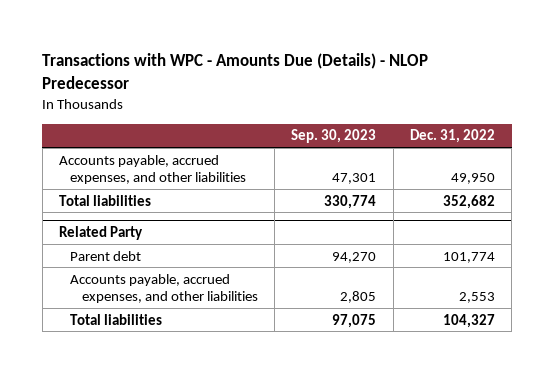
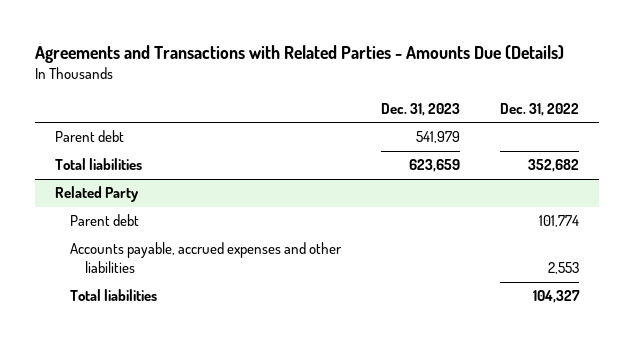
- Transactions with WPC - Amounts Due (Details) - NLOP Predecessor
+ Agreements and Transactions with Related Parties - Amounts Due (Details)
- | Sep. 30, 2023 | Dec. 31, 2022
+ | Dec. 31, 2023 | Dec. 31, 2022
- Accounts payable, accrued expenses, and other liabilities | 47,301 | 49,950
+ Parent debt | 541,979 |
@ Related Party
- Accounts payable, accrued expenses, and other liabilities | 2,805 | 2,553
+ Accounts payable, accrued expenses and other liabilities | | 2,553

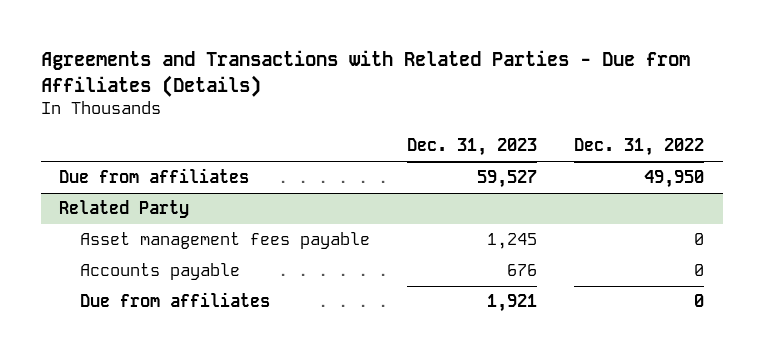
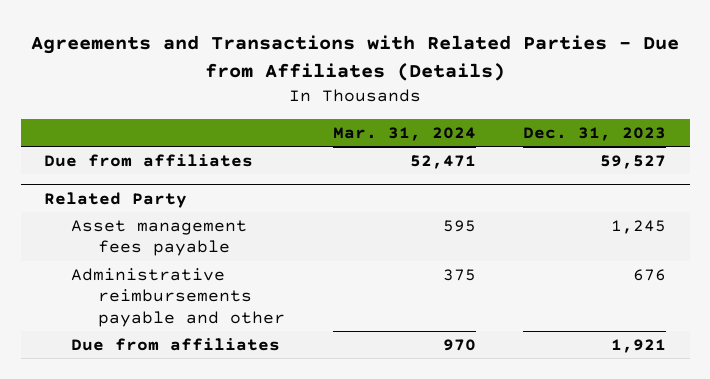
- | Dec. 31, 2023 | Dec. 31, 2022
+ | Mar. 31, 2024 | Dec. 31, 2023
@ Related Party
- Accounts payable | 676 | 0
+ Administrative reimbursements payable and other | 375 | 676

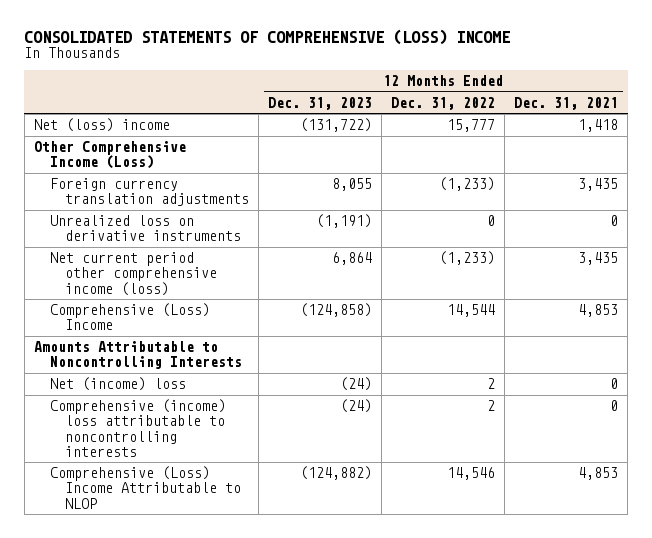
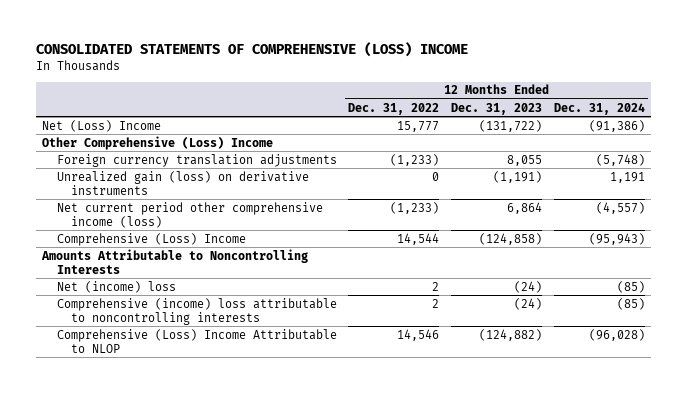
- | 12 Months Ended Dec. 31, 2023 | 12 Months Ended Dec. 31, 2022 | 12 Months Ended Dec. 31, 2021
+ | 12 Months Ended Dec. 31, 2022 | 12 Months Ended Dec. 31, 2023 | 12 Months Ended Dec. 31, 2024
- Net (loss) income | (131,722) | 15,777 | 1,418
- Other Comprehensive Income (Loss)
+ Net (Loss) Income | 15,777 | (131,722) | (91,386)
+ Other Comprehensive (Loss) Income
- Unrealized loss on derivative instruments | (1,191) | 0 | 0
+ Unrealized gain (loss) on derivative instruments | 0 | (1,191) | 1,191

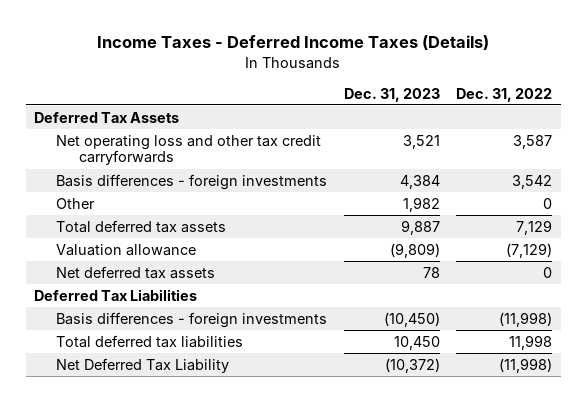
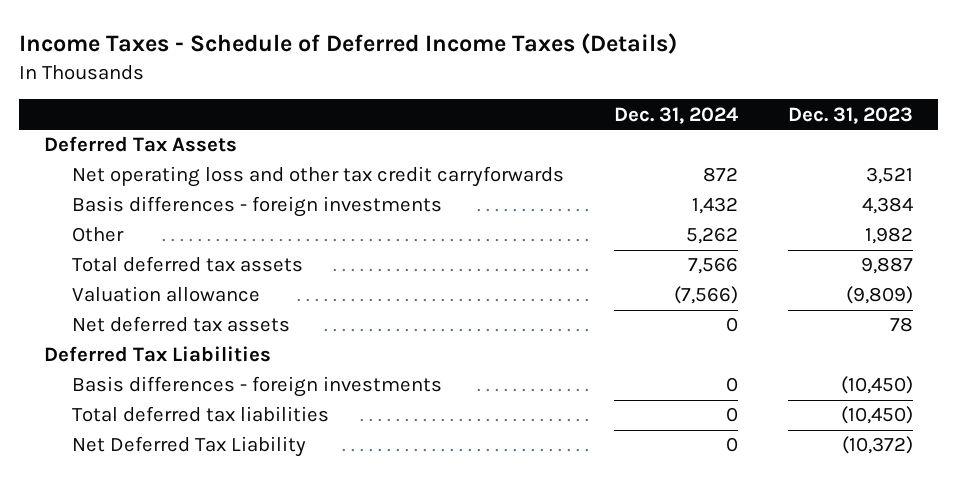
- Income Taxes - Deferred Income Taxes (Details)
+ Income Taxes - Schedule of Deferred Income Taxes (Details)
- | Dec. 31, 2023 | Dec. 31, 2022
+ | Dec. 31, 2024 | Dec. 31, 2023
- Total deferred tax liabilities | 10,450 | 11,998
+ Total deferred tax liabilities | 0 | (10,450)

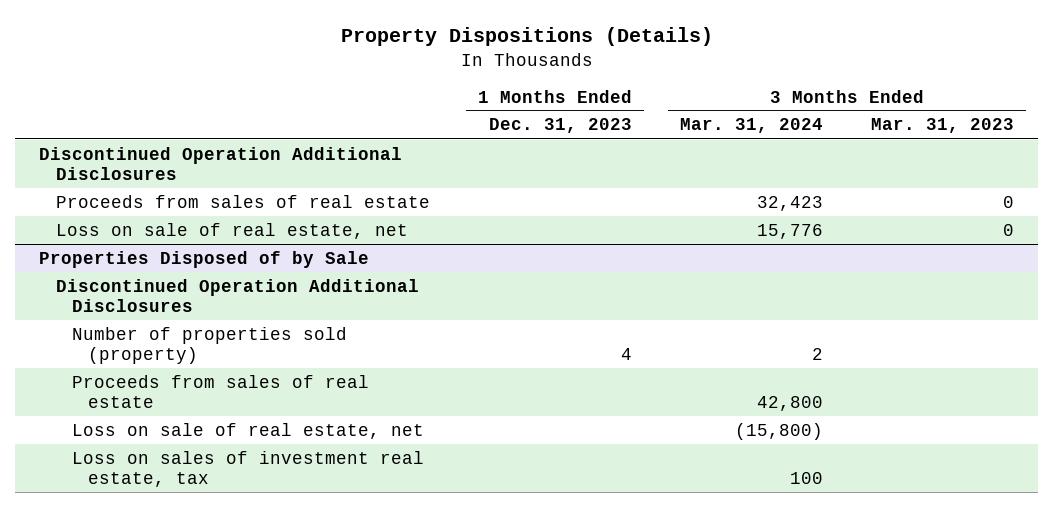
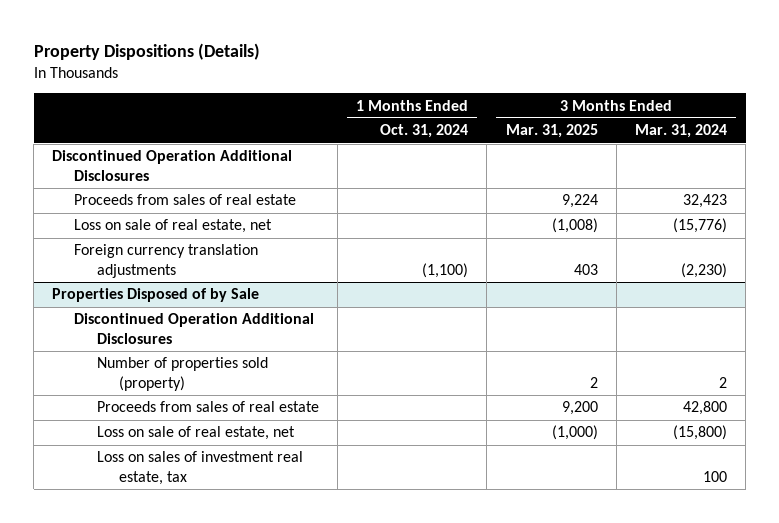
- | 1 Months Ended Dec. 31, 2023 | 3 Months Ended Mar. 31, 2024 | 3 Months Ended Mar. 31, 2023
+ | 1 Months Ended Oct. 31, 2024 | 3 Months Ended Mar. 31, 2025 | 3 Months Ended Mar. 31, 2024
- Loss on sale of real estate, net | | 15,776 | 0
+ Loss on sale of real estate, net | | (1,008) | (15,776)
+ Foreign currency translation adjustments | (1,100) | 403 | (2,230)

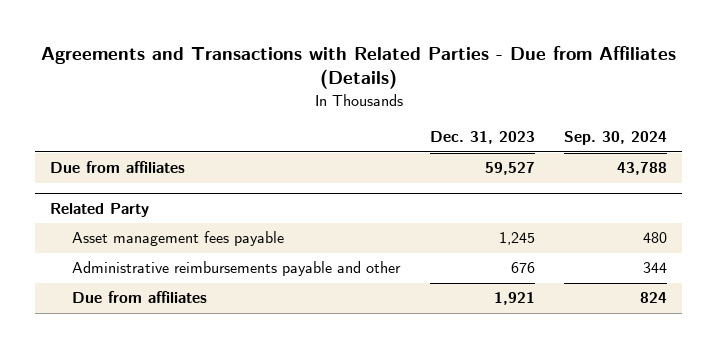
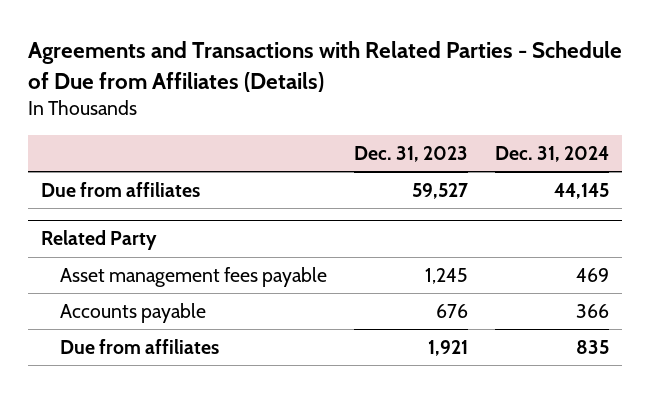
- Agreements and Transactions with Related Parties - Due from Affiliates (Details)
+ Agreements and Transactions with Related Parties - Schedule of Due from Affiliates (Details)
- | Dec. 31, 2023 | Sep. 30, 2024
+ | Dec. 31, 2023 | Dec. 31, 2024
@ Related Party
- Administrative reimbursements payable and other | 676 | 344
+ Accounts payable | 676 | 366

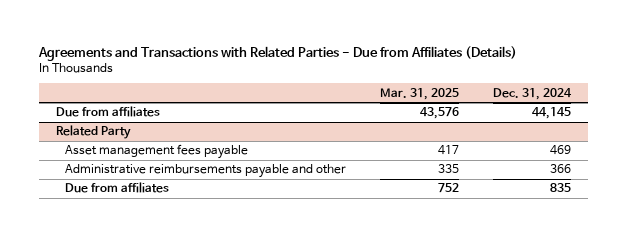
- Agreements and Transactions with Related Parties - Schedule of Due from Affiliates (Details)
+ Agreements and Transactions with Related Parties - Due from Affiliates (Details)
- | Dec. 31, 2023 | Dec. 31, 2024
+ | Mar. 31, 2025 | Dec. 31, 2024
@ Related Party
- Accounts payable | 676 | 366
+ Administrative reimbursements payable and other | 335 | 366

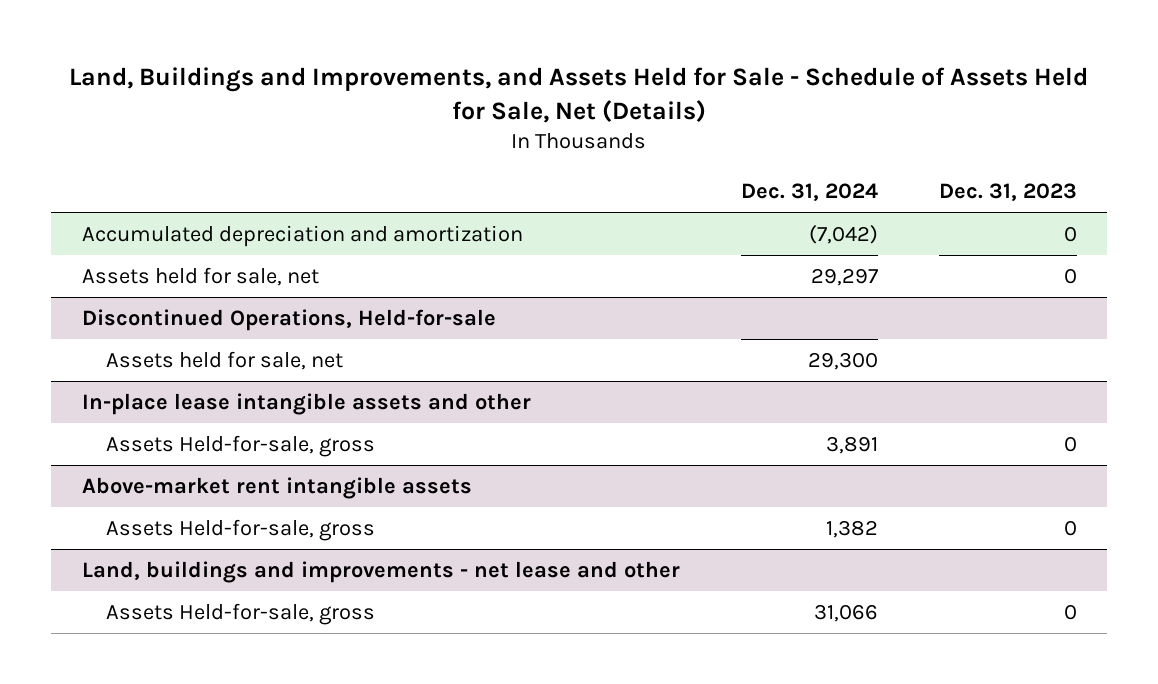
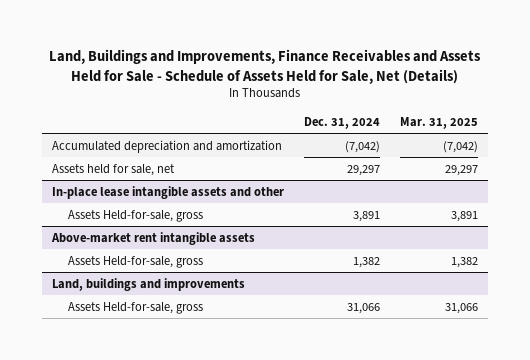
- Land, Buildings and Improvements, and Assets Held for Sale - Schedule of Assets Held for Sale, Net (Details)
+ Land, Buildings and Improvements, Finance Receivables and Assets Held for Sale - Schedule of Assets Held for Sale, Net (Details)
- | Dec. 31, 2024 | Dec. 31, 2023
+ | Dec. 31, 2024 | Mar. 31, 2025
- Discontinued Operations, Held-for-sale
- Assets held for sale, net | 29,300 |
- Land, buildings and improvements - net lease and other
+ Land, buildings and improvements

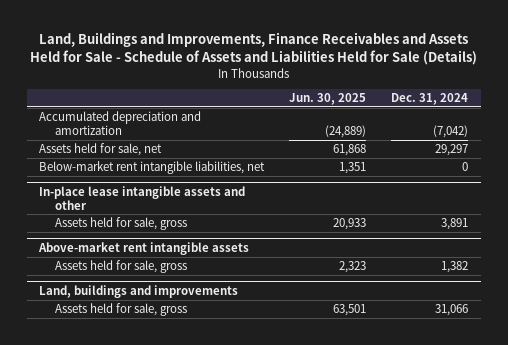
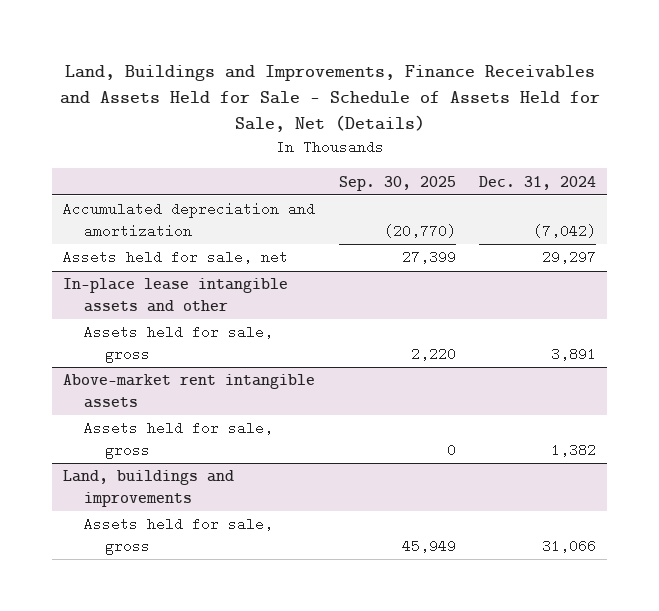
- Land, Buildings and Improvements, Finance Receivables and Assets Held for Sale - Schedule of Assets and Liabilities Held for Sale (Details)
+ Land, Buildings and Improvements, Finance Receivables and Assets Held for Sale - Schedule of Assets Held for Sale, Net (Details)
- | Jun. 30, 2025 | Dec. 31, 2024
+ | Sep. 30, 2025 | Dec. 31, 2024
- Below-market rent intangible liabilities, net | 1,351 | 0

